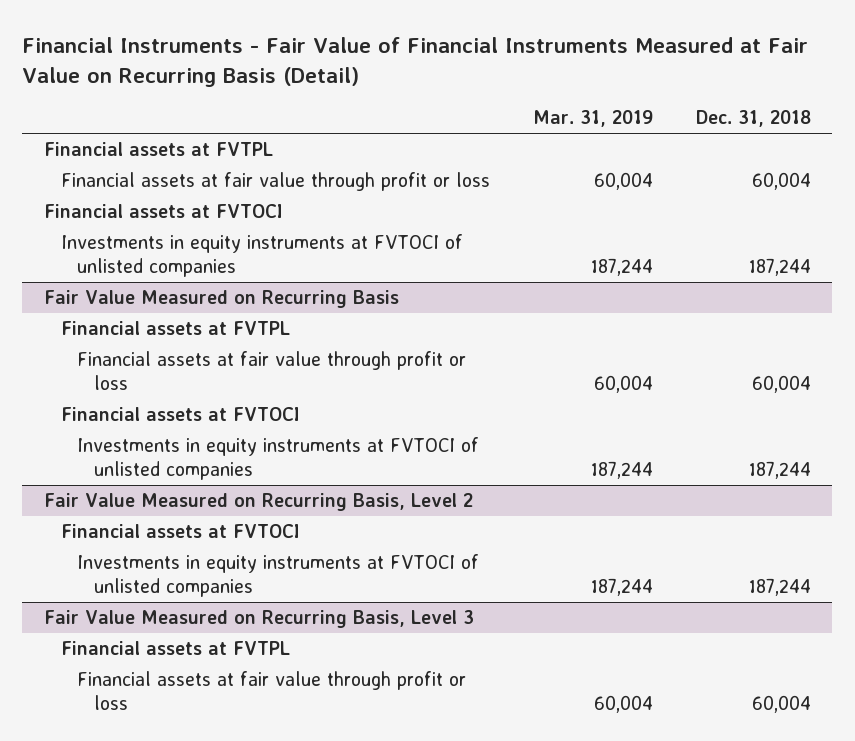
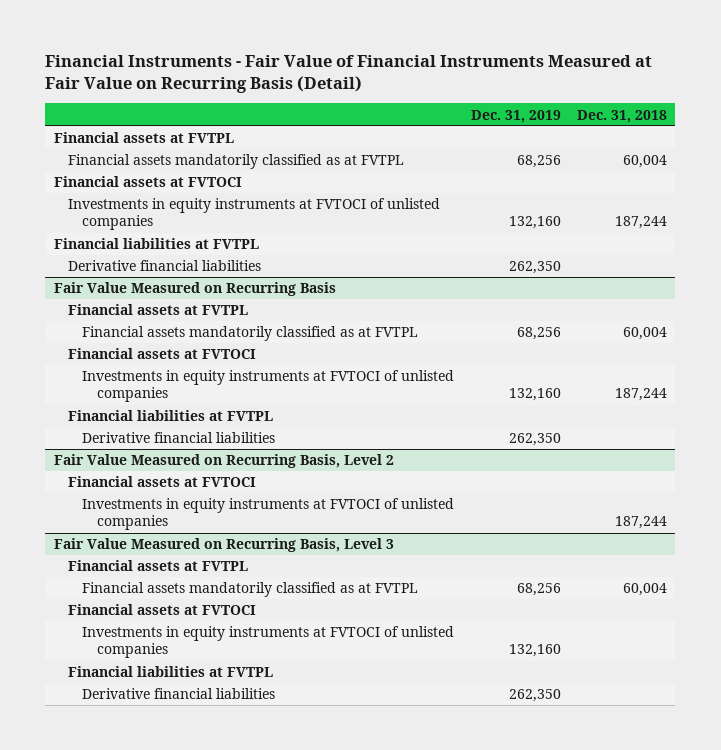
- | Mar. 31, 2019 | Dec. 31, 2018
+ | Dec. 31, 2019 | Dec. 31, 2018
- Financial assets at fair value through profit or loss | 60,004 | 60,004
+ Financial assets mandatorily classified as at FVTPL | 68,256 | 60,004
+ Financial liabilities at FVTPL
+ Derivative financial liabilities | 262,350 |
@ Fair Value Measured on Recurring Basis
- Financial assets at fair value through profit or loss | 60,004 | 60,004
+ Financial assets mandatorily classified as at FVTPL | 68,256 | 60,004
+ Financial liabilities at FVTPL
+ Derivative financial liabilities | 262,350 |
@ Fair Value Measured on Recurring Basis, Level 3
- Financial assets at fair value through profit or loss | 60,004 | 60,004
+ Financial assets mandatorily classified as at FVTPL | 68,256 | 60,004
+ Financial assets at FVTOCI
+ Investments in equity instruments at FVTOCI of unlisted companies | 132,160 |
+ Financial liabilities at FVTPL
+ Derivative financial liabilities | 262,350 |

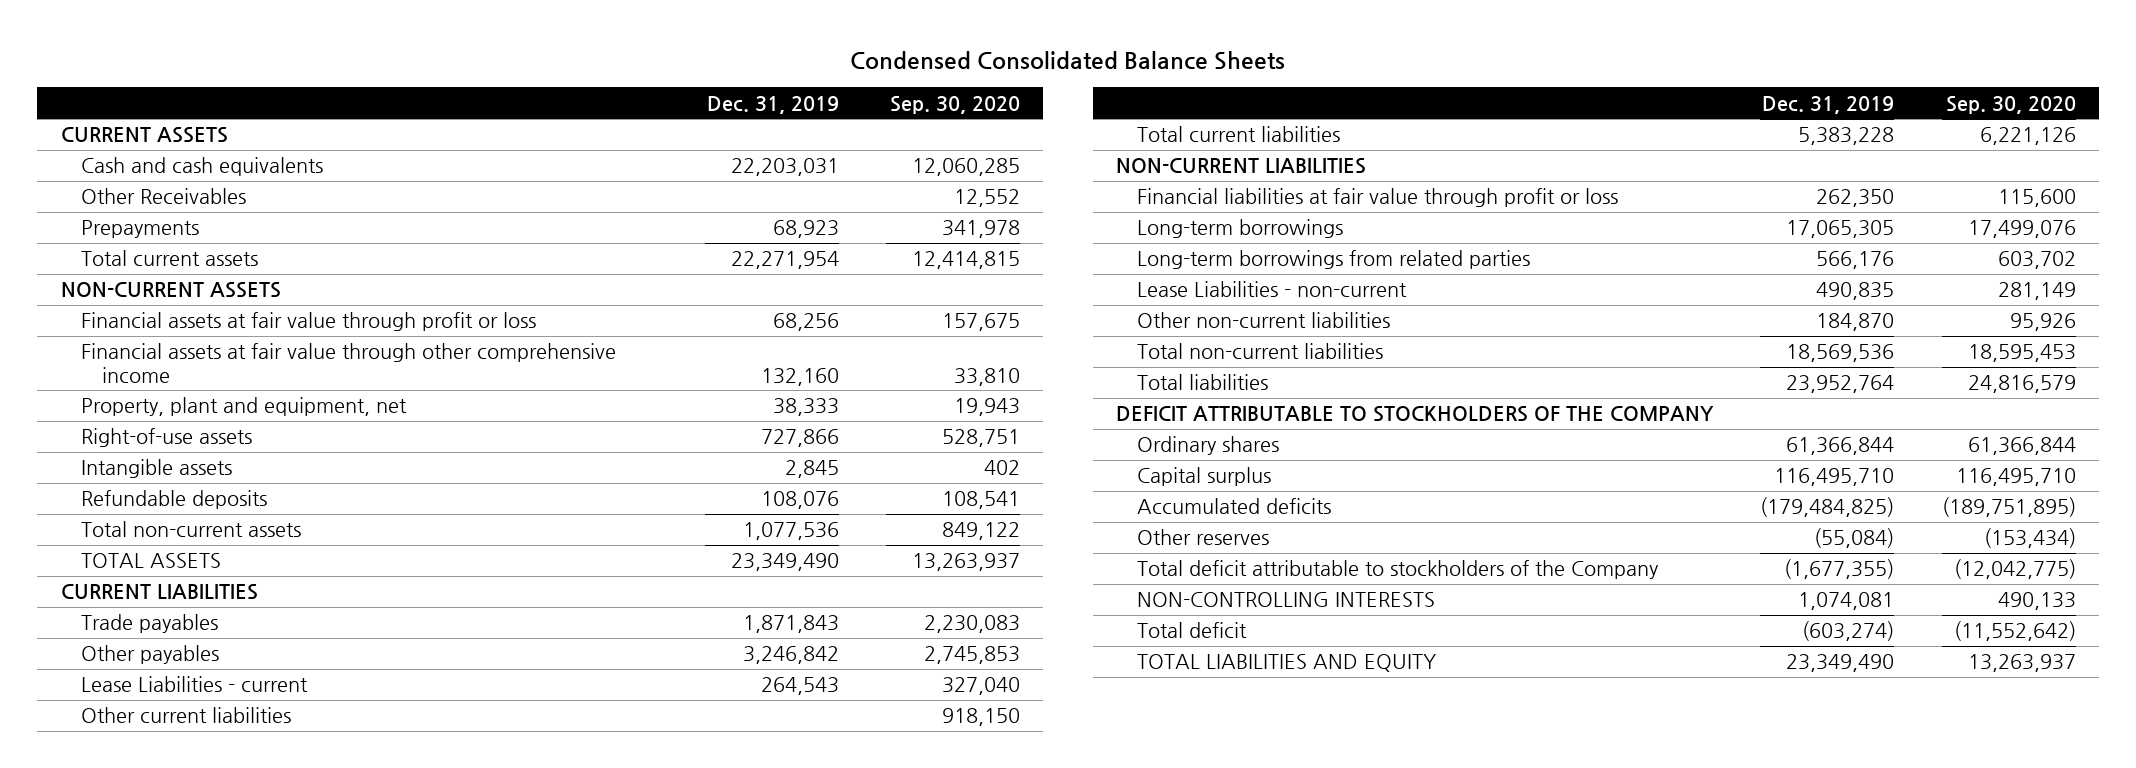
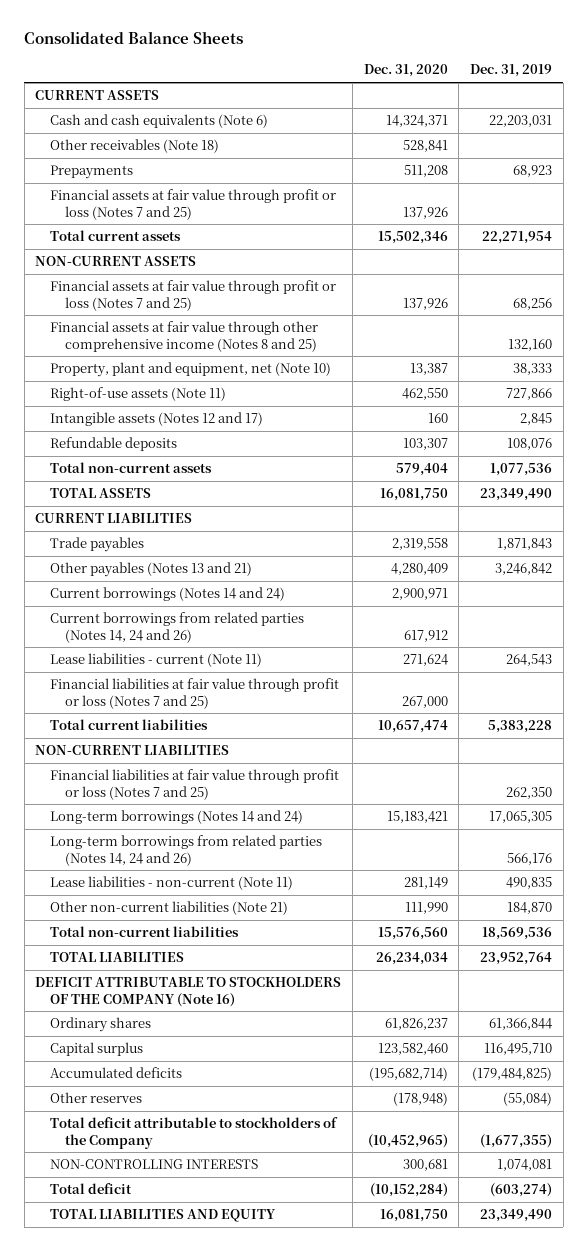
- Condensed Consolidated Balance Sheets
+ Consolidated Balance Sheets
- | Dec. 31, 2019 | Sep. 30, 2020
+ | Dec. 31, 2020 | Dec. 31, 2019
- Cash and cash equivalents | 22,203,031 | 12,060,285
- Other Receivables | | 12,552
+ Cash and cash equivalents (Note 6) | 14,324,371 | 22,203,031
+ Other receivables (Note 18) | 528,841 |
+ Financial assets at fair value through profit or loss (Notes 7 and 25) | 137,926 |
- Financial assets at fair value through profit or loss | 68,256 | 157,675
- Financial assets at fair value through other comprehensive income | 132,160 | 33,810
- Property, plant and equipment, net | 38,333 | 19,943
- Right-of-use assets | 727,866 | 528,751
- Intangible assets | 2,845 | 402
+ Financial assets at fair value through profit or loss (Notes 7 and 25) | 137,926 | 68,256
+ Financial assets at fair value through other comprehensive income (Notes 8 and 25) | | 132,160
+ Property, plant and equipment, net (Note 10) | 13,387 | 38,333
+ Right-of-use assets (Note 11) | 462,550 | 727,866
+ Intangible assets (Notes 12 and 17) | 160 | 2,845
- Other payables | 3,246,842 | 2,745,853
- Lease Liabilities - current | 264,543 | 327,040
- Other current liabilities | | 918,150
+ Other payables (Notes 13 and 21) | 4,280,409 | 3,246,842
+ Current borrowings (Notes 14 and 24) | 2,900,971 |
+ Current borrowings from related parties (Notes 14, 24 and 26) | 617,912 |
+ Lease liabilities - current (Note 11) | 271,624 | 264,543
+ Financial liabilities at fair value through profit or loss (Notes 7 and 25) | 267,000 |
- Financial liabilities at fair value through profit or loss | 262,350 | 115,600
- Long-term borrowings | 17,065,305 | 17,499,076
- Long-term borrowings from related parties | 566,176 | 603,702
- Lease Liabilities - non-current | 490,835 | 281,149
- Other non-current liabilities | 184,870 | 95,926
+ Financial liabilities at fair value through profit or loss (Notes 7 and 25) | | 262,350
+ Long-term borrowings (Notes 14 and 24) | 15,183,421 | 17,065,305
+ Long-term borrowings from related parties (Notes 14, 24 and 26) | | 566,176
+ Lease liabilities - non-current (Note 11) | 281,149 | 490,835
+ Other non-current liabilities (Note 21) | 111,990 | 184,870
- Total liabilities | 23,952,764 | 24,816,579
- DEFICIT ATTRIBUTABLE TO STOCKHOLDERS OF THE COMPANY
+ TOTAL LIABILITIES | 26,234,034 | 23,952,764
+ DEFICIT ATTRIBUTABLE TO STOCKHOLDERS OF THE COMPANY (Note 16)

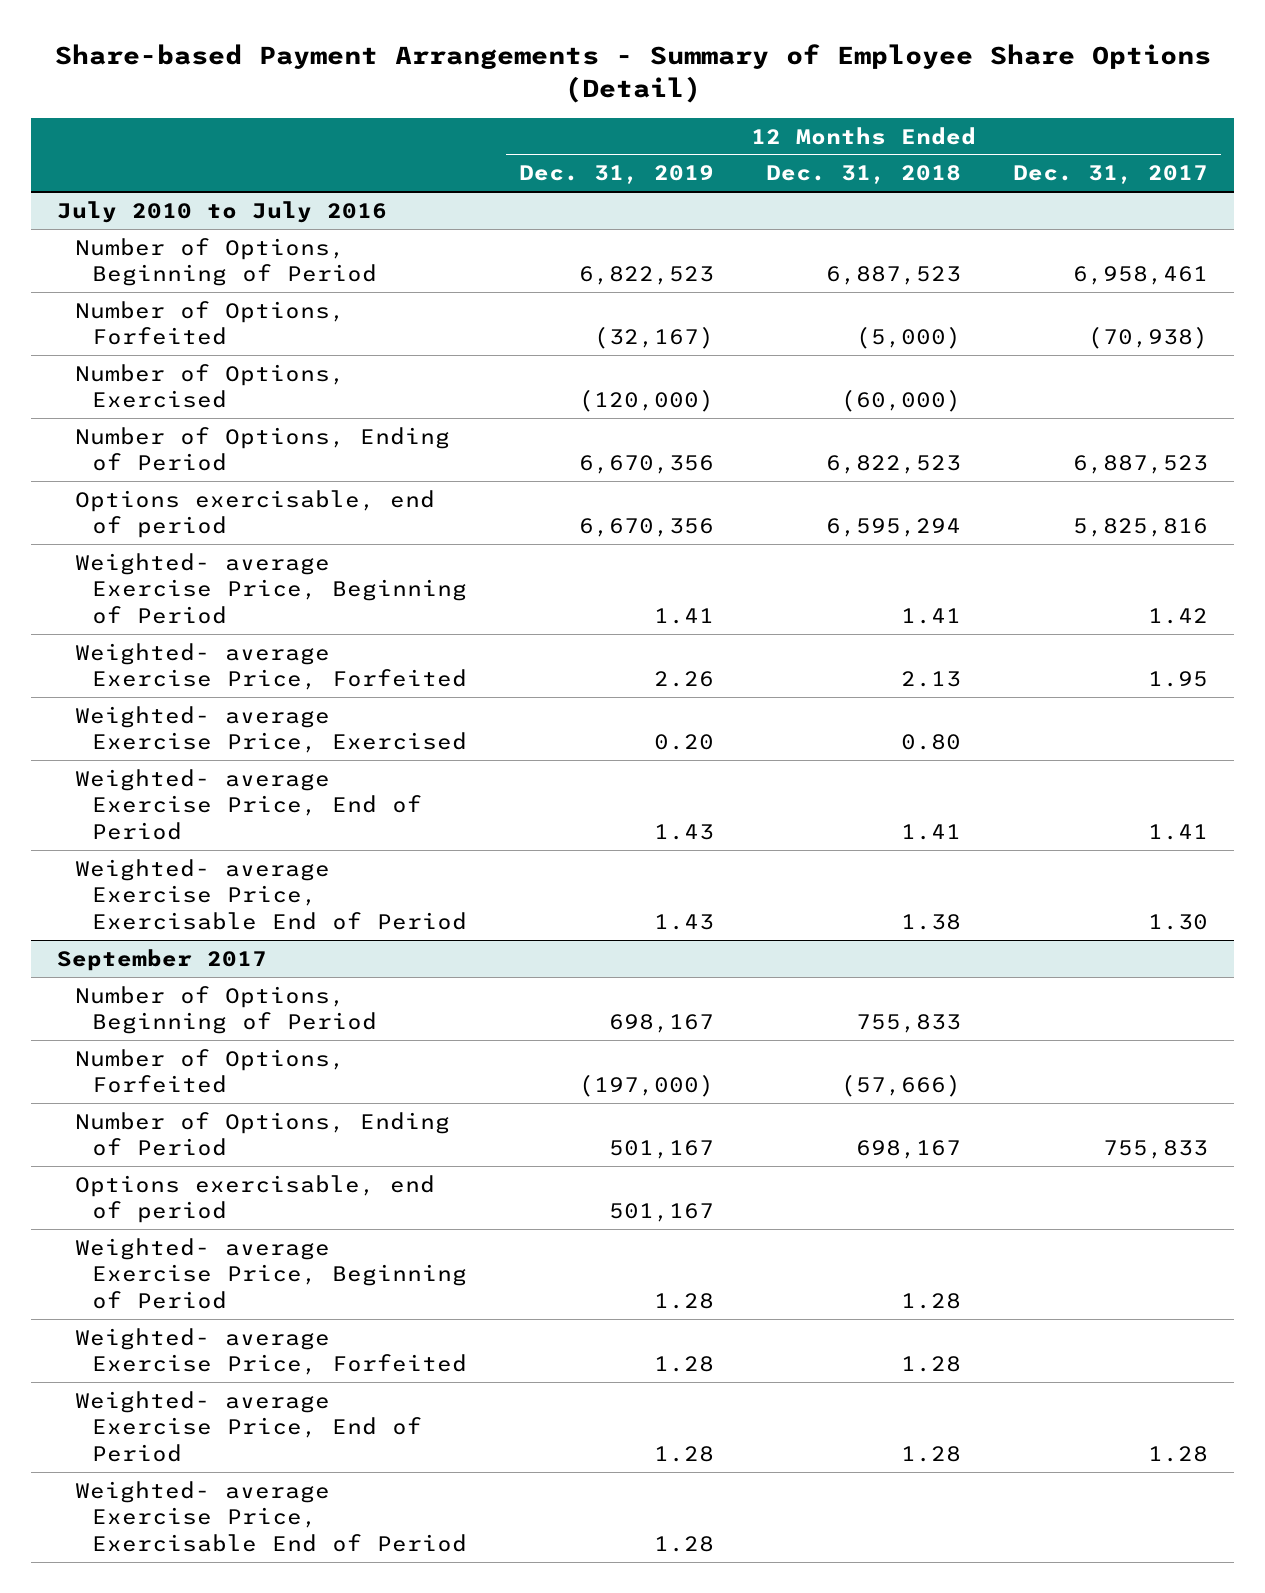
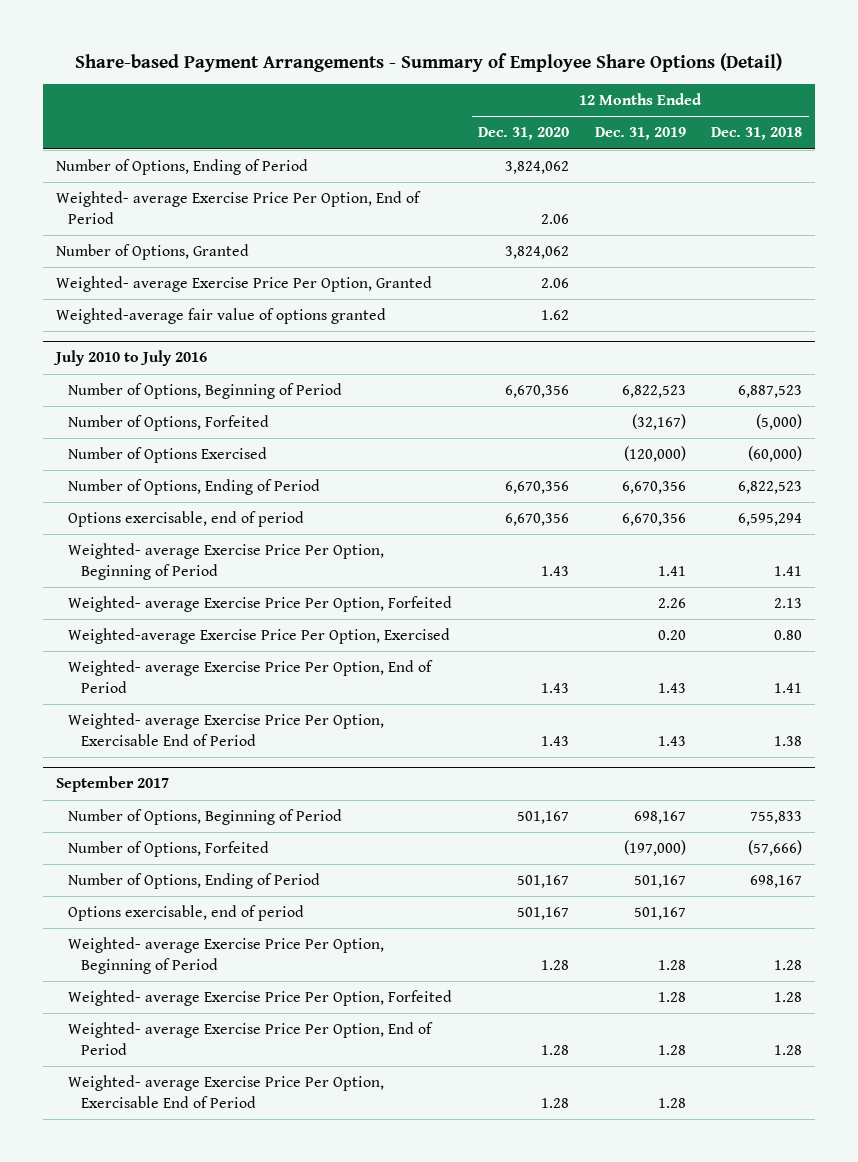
- | 12 Months Ended Dec. 31, 2019 | 12 Months Ended Dec. 31, 2018 | 12 Months Ended Dec. 31, 2017
+ | 12 Months Ended Dec. 31, 2020 | 12 Months Ended Dec. 31, 2019 | 12 Months Ended Dec. 31, 2018
+ Number of Options, Ending of Period | 3,824,062 | |
+ Weighted- average Exercise Price Per Option, End of Period | 2.06 | |
+ Number of Options, Granted | 3,824,062 | |
+ Weighted- average Exercise Price Per Option, Granted | 2.06 | |
+ Weighted-average fair value of options granted | 1.62 | |
@ July 2010 to July 2016
- Number of Options, Exercised | (120,000) | (60,000) |
+ Number of Options Exercised | | (120,000) | (60,000)
- Weighted- average Exercise Price, Beginning of Period | 1.41 | 1.41 | 1.42
- Weighted- average Exercise Price, Forfeited | 2.26 | 2.13 | 1.95
- Weighted- average Exercise Price, Exercised | 0.20 | 0.80 |
- Weighted- average Exercise Price, End of Period | 1.43 | 1.41 | 1.41
- Weighted- average Exercise Price, Exercisable End of Period | 1.43 | 1.38 | 1.30
+ Weighted- average Exercise Price Per Option, Beginning of Period | 1.43 | 1.41 | 1.41
+ Weighted- average Exercise Price Per Option, Forfeited | | 2.26 | 2.13
+ Weighted-average Exercise Price Per Option, Exercised | | 0.20 | 0.80
+ Weighted- average Exercise Price Per Option, End of Period | 1.43 | 1.43 | 1.41
+ Weighted- average Exercise Price Per Option, Exercisable End of Period | 1.43 | 1.43 | 1.38
@ September 2017
- Weighted- average Exercise Price, Beginning of Period | 1.28 | 1.28 |
- Weighted- average Exercise Price, Forfeited | 1.28 | 1.28 |
- Weighted- average Exercise Price, End of Period | 1.28 | 1.28 | 1.28
- Weighted- average Exercise Price, Exercisable End of Period | 1.28 | |
+ Weighted- average Exercise Price Per Option, Beginning of Period | 1.28 | 1.28 | 1.28
+ Weighted- average Exercise Price Per Option, Forfeited | | 1.28 | 1.28
+ Weighted- average Exercise Price Per Option, End of Period | 1.28 | 1.28 | 1.28
+ Weighted- average Exercise Price Per Option, Exercisable End of Period | 1.28 | 1.28 |

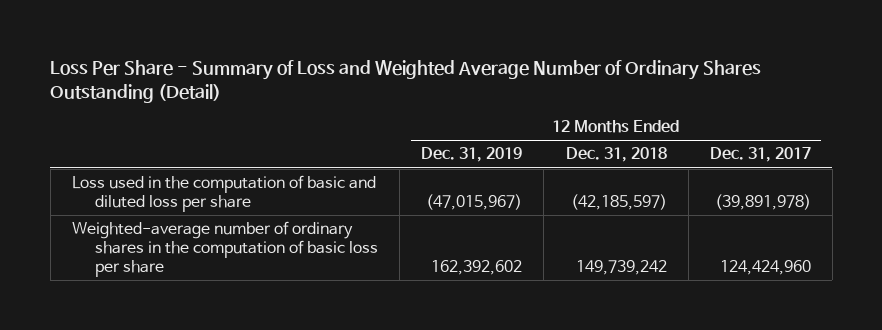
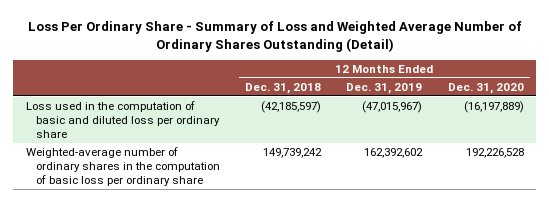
- Loss Per Share - Summary of Loss and Weighted Average Number of Ordinary Shares Outstanding (Detail)
+ Loss Per Ordinary Share - Summary of Loss and Weighted Average Number of Ordinary Shares Outstanding (Detail)
- | 12 Months Ended Dec. 31, 2019 | 12 Months Ended Dec. 31, 2018 | 12 Months Ended Dec. 31, 2017
+ | 12 Months Ended Dec. 31, 2018 | 12 Months Ended Dec. 31, 2019 | 12 Months Ended Dec. 31, 2020
- Loss used in the computation of basic and diluted loss per share | (47,015,967) | (42,185,597) | (39,891,978)
- Weighted-average number of ordinary shares in the computation of basic loss per share | 162,392,602 | 149,739,242 | 124,424,960
+ Loss used in the computation of basic and diluted loss per ordinary share | (42,185,597) | (47,015,967) | (16,197,889)
+ Weighted-average number of ordinary shares in the computation of basic loss per ordinary share | 149,739,242 | 162,392,602 | 192,226,528

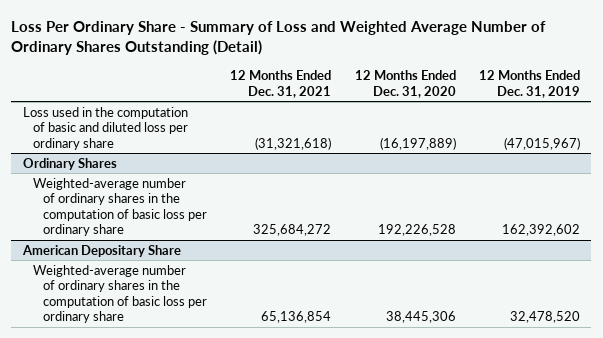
- | 12 Months Ended Dec. 31, 2018 | 12 Months Ended Dec. 31, 2019 | 12 Months Ended Dec. 31, 2020
+ | 12 Months Ended Dec. 31, 2021 | 12 Months Ended Dec. 31, 2020 | 12 Months Ended Dec. 31, 2019
+ Ordinary Shares
+ American Depositary Share
+ Weighted-average number of ordinary shares in the computation of basic loss per ordinary share | 65,136,854 | 38,445,306 | 32,478,520

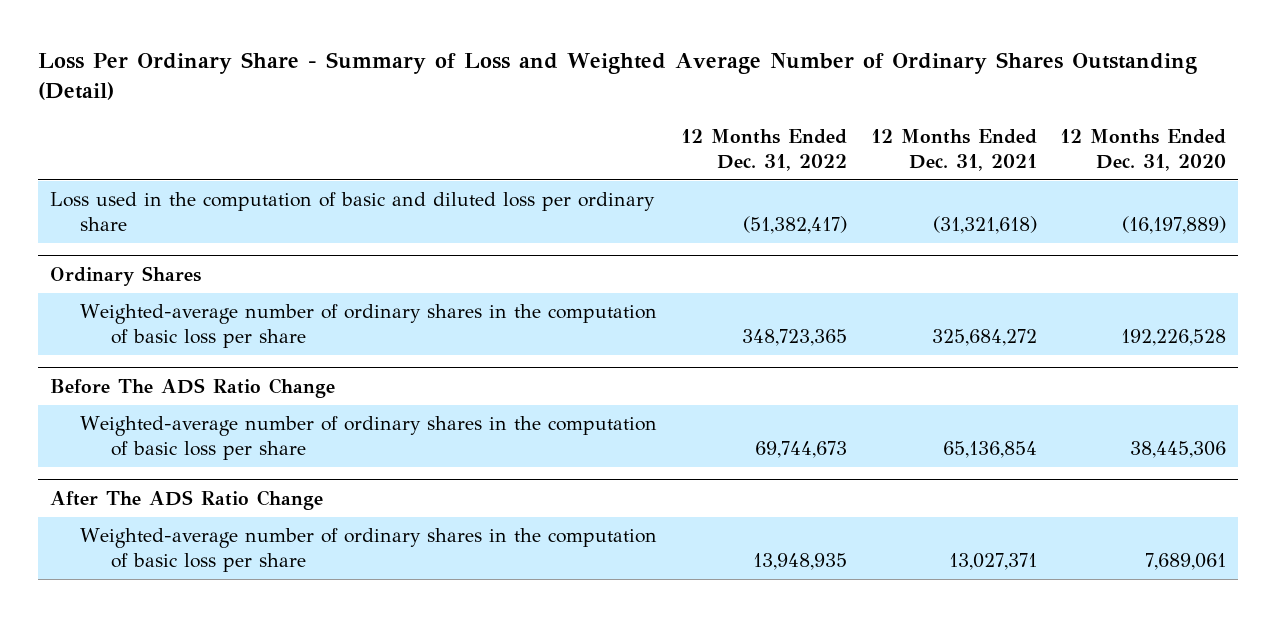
- | 12 Months Ended Dec. 31, 2021 | 12 Months Ended Dec. 31, 2020 | 12 Months Ended Dec. 31, 2019
+ | 12 Months Ended Dec. 31, 2022 | 12 Months Ended Dec. 31, 2021 | 12 Months Ended Dec. 31, 2020
@ Ordinary Shares
- Weighted-average number of ordinary shares in the computation of basic loss per ordinary share | 325,684,272 | 192,226,528 | 162,392,602
- American Depositary Share
- Weighted-average number of ordinary shares in the computation of basic loss per ordinary share | 65,136,854 | 38,445,306 | 32,478,520
@ Ordinary Shares
+ Weighted-average number of ordinary shares in the computation of basic loss per share | 348,723,365 | 325,684,272 | 192,226,528
+ Before The ADS Ratio Change
+ Weighted-average number of ordinary shares in the computation of basic loss per share | 69,744,673 | 65,136,854 | 38,445,306
+ After The ADS Ratio Change
+ Weighted-average number of ordinary shares in the computation of basic loss per share | 13,948,935 | 13,027,371 | 7,689,061

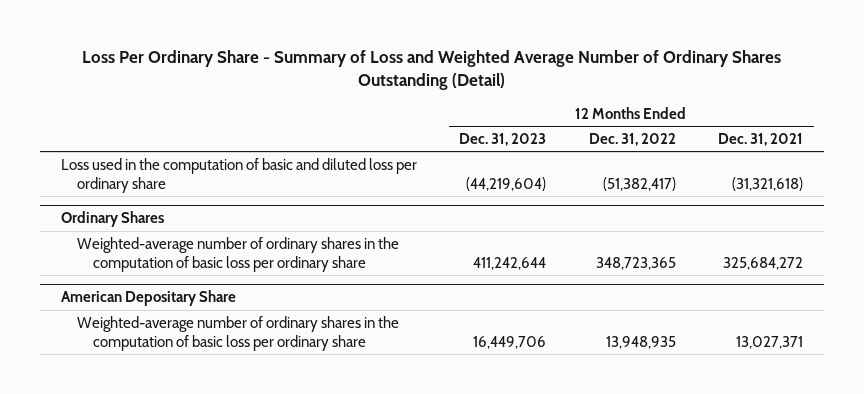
- | 12 Months Ended Dec. 31, 2022 | 12 Months Ended Dec. 31, 2021 | 12 Months Ended Dec. 31, 2020
+ | 12 Months Ended Dec. 31, 2023 | 12 Months Ended Dec. 31, 2022 | 12 Months Ended Dec. 31, 2021
@ Ordinary Shares
- Weighted-average number of ordinary shares in the computation of basic loss per share | 348,723,365 | 325,684,272 | 192,226,528
- Before The ADS Ratio Change
- Weighted-average number of ordinary shares in the computation of basic loss per share | 69,744,673 | 65,136,854 | 38,445,306
- After The ADS Ratio Change
- Weighted-average number of ordinary shares in the computation of basic loss per share | 13,948,935 | 13,027,371 | 7,689,061
@ Ordinary Shares
+ Weighted-average number of ordinary shares in the computation of basic loss per ordinary share | 411,242,644 | 348,723,365 | 325,684,272
+ American Depositary Share
+ Weighted-average number of ordinary shares in the computation of basic loss per ordinary share | 16,449,706 | 13,948,935 | 13,027,371

